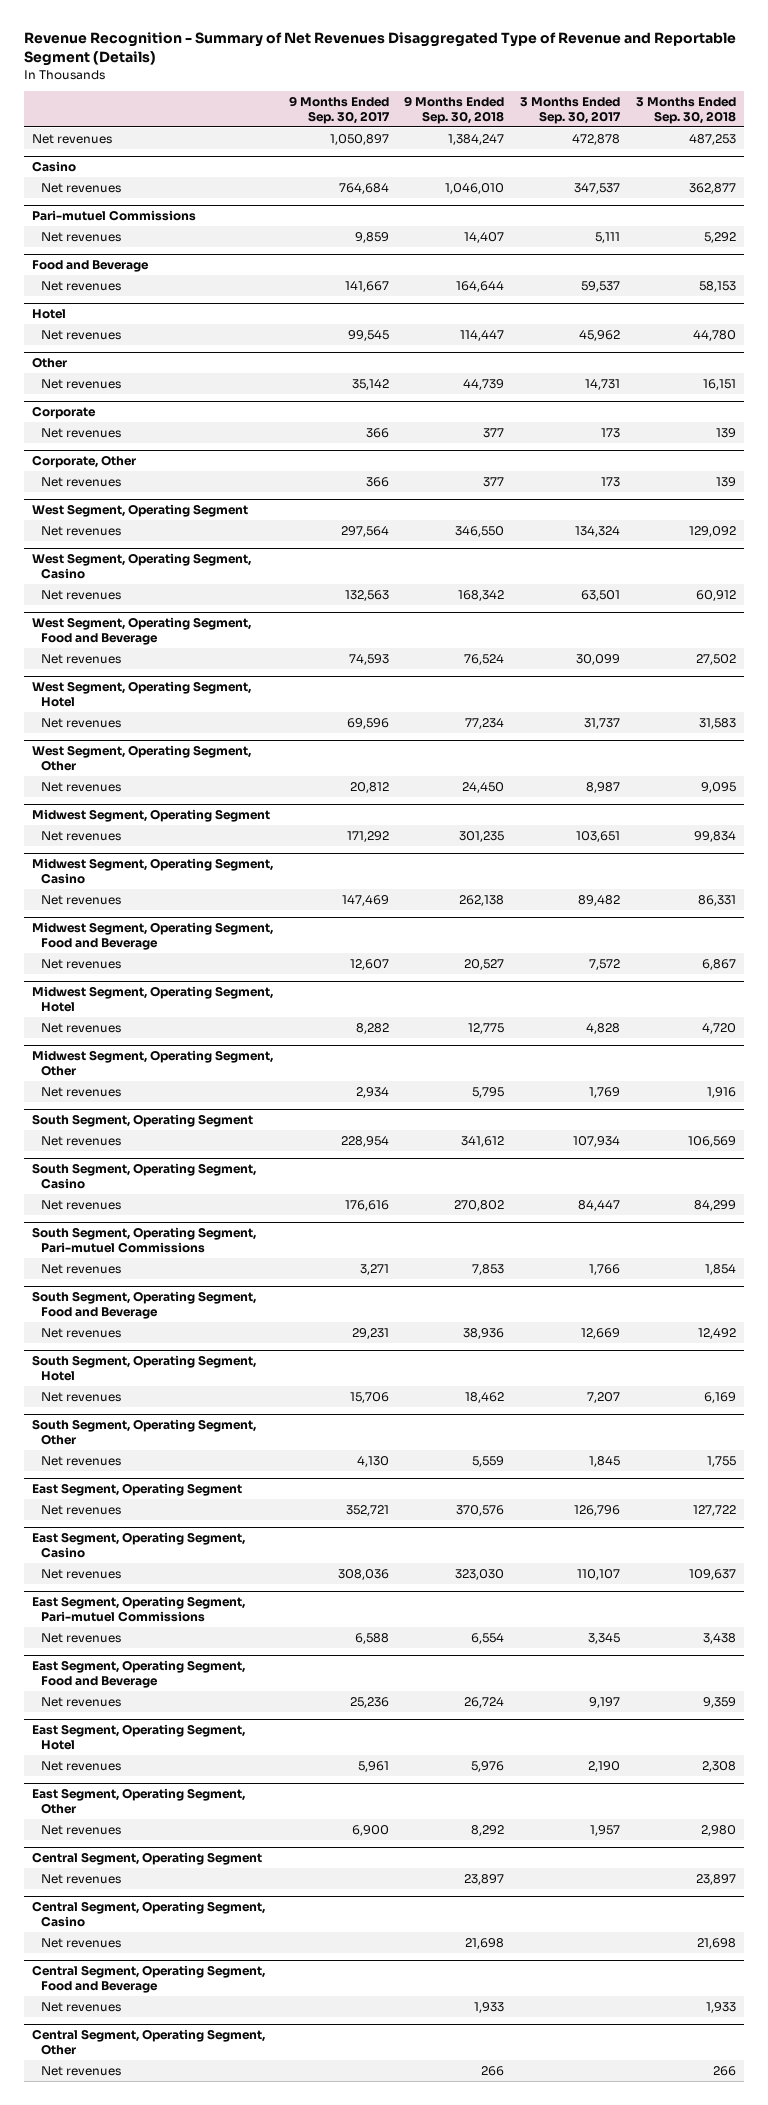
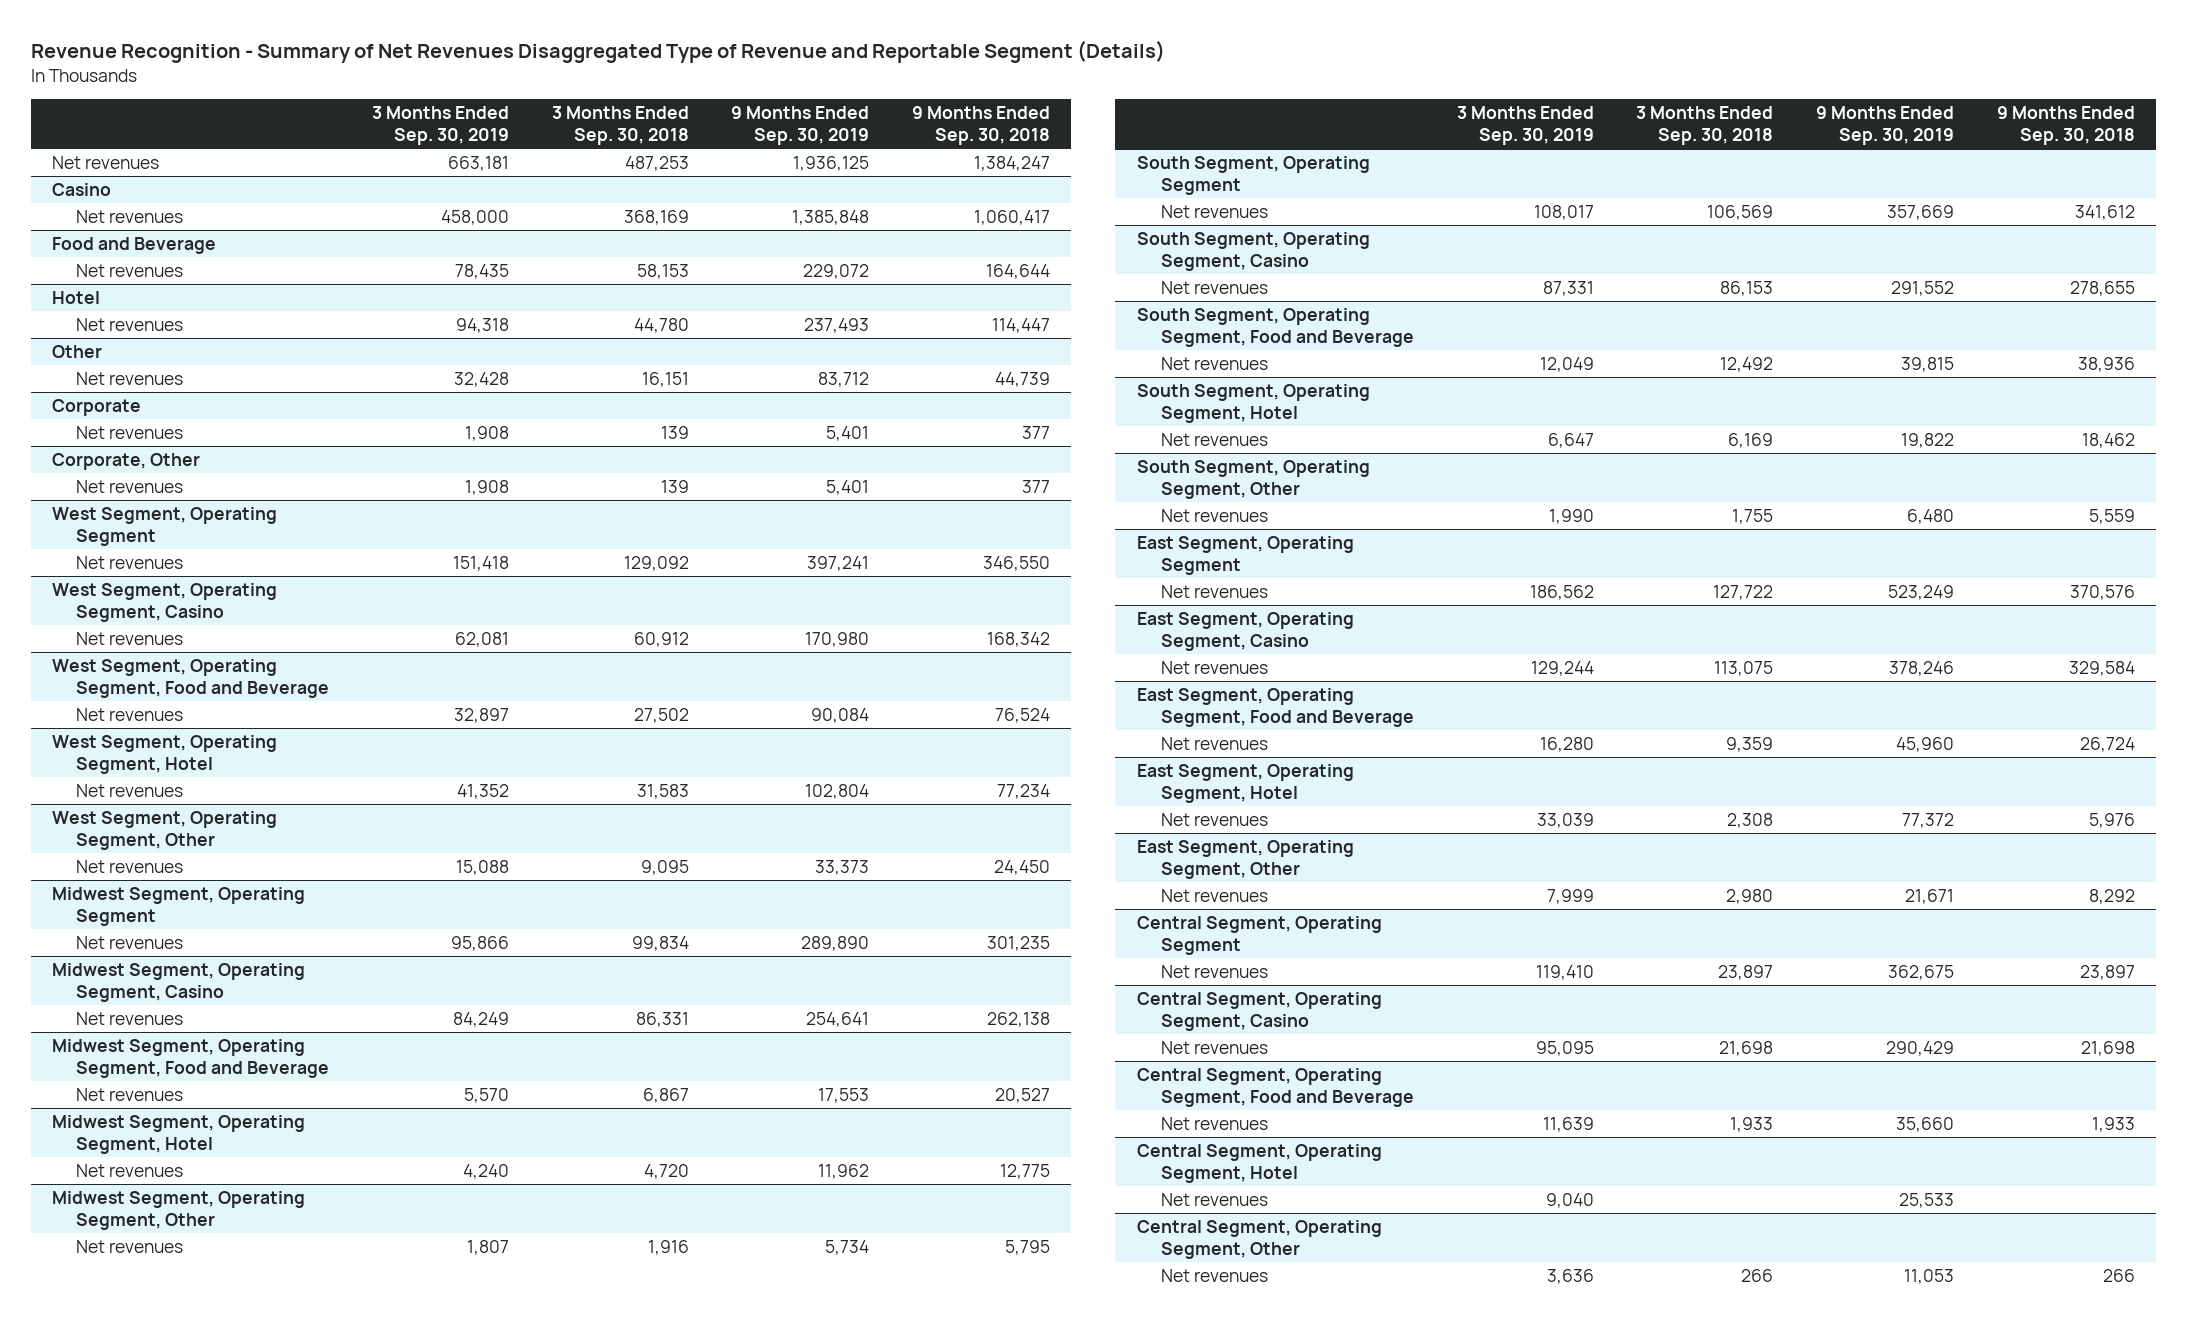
- | 9 Months Ended Sep. 30, 2017 | 9 Months Ended Sep. 30, 2018 | 3 Months Ended Sep. 30, 2017 | 3 Months Ended Sep. 30, 2018
+ | 3 Months Ended Sep. 30, 2019 | 3 Months Ended Sep. 30, 2018 | 9 Months Ended Sep. 30, 2019 | 9 Months Ended Sep. 30, 2018
@ Casino
- Net revenues | 764,684 | 1,046,010 | 347,537 | 362,877
- Pari-mutuel Commissions
- Net revenues | 9,859 | 14,407 | 5,111 | 5,292
@ Casino
+ Net revenues | 458,000 | 368,169 | 1,385,848 | 1,060,417
@ South Segment, Operating Segment, Casino
- Net revenues | 176,616 | 270,802 | 84,447 | 84,299
- South Segment, Operating Segment, Pari-mutuel Commissions
- Net revenues | 3,271 | 7,853 | 1,766 | 1,854
@ South Segment, Operating Segment, Casino
+ Net revenues | 87,331 | 86,153 | 291,552 | 278,655
@ East Segment, Operating Segment, Casino
- Net revenues | 308,036 | 323,030 | 110,107 | 109,637
- East Segment, Operating Segment, Pari-mutuel Commissions
- Net revenues | 6,588 | 6,554 | 3,345 | 3,438
@ East Segment, Operating Segment, Casino
+ Net revenues | 129,244 | 113,075 | 378,246 | 329,584
+ Central Segment, Operating Segment, Hotel
+ Net revenues | 9,040 | | 25,533 |

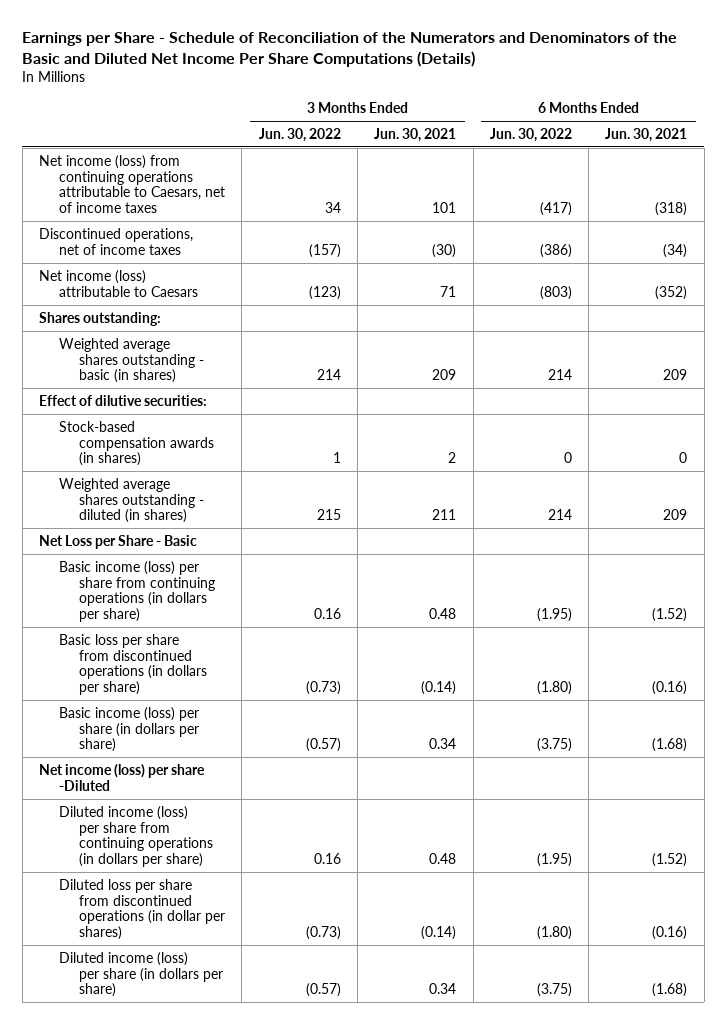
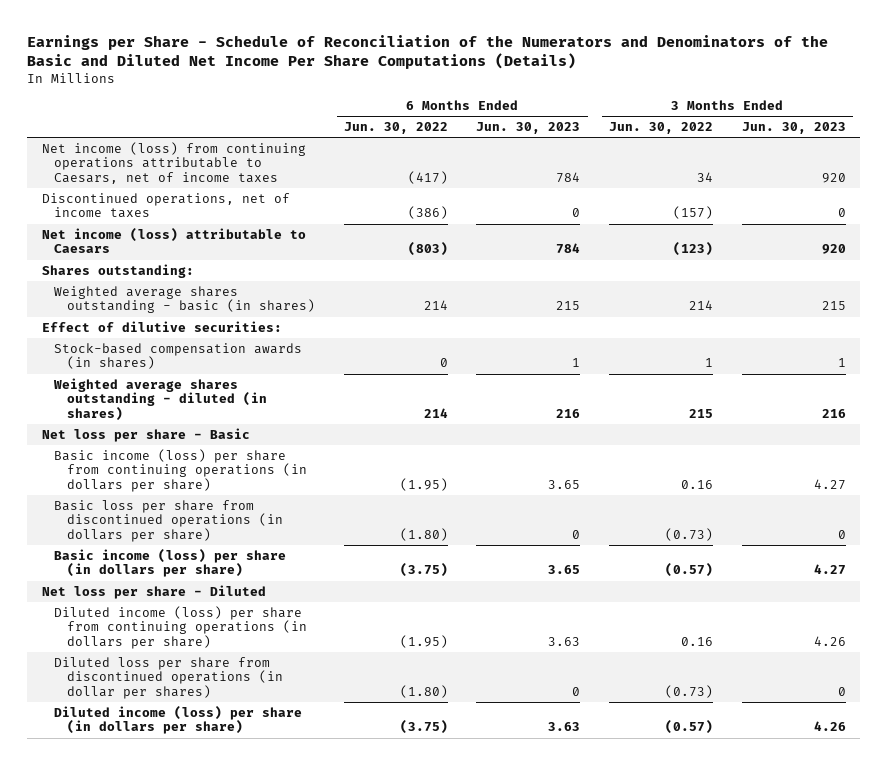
- | 3 Months Ended Jun. 30, 2022 | 3 Months Ended Jun. 30, 2021 | 6 Months Ended Jun. 30, 2022 | 6 Months Ended Jun. 30, 2021
+ | 6 Months Ended Jun. 30, 2022 | 6 Months Ended Jun. 30, 2023 | 3 Months Ended Jun. 30, 2022 | 3 Months Ended Jun. 30, 2023
- Net Loss per Share - Basic
+ Net loss per share - Basic
- Net income (loss) per share -Diluted
+ Net loss per share - Diluted

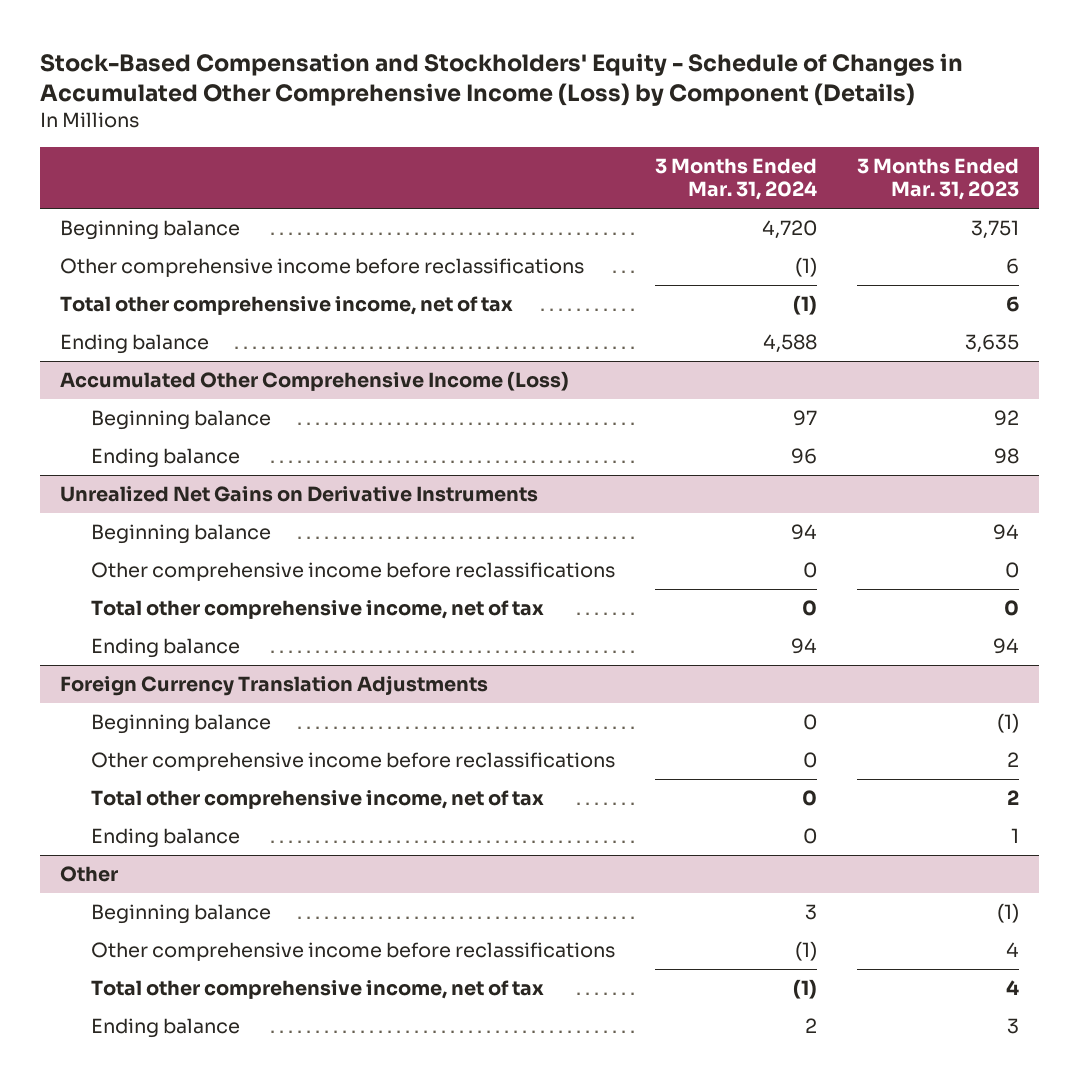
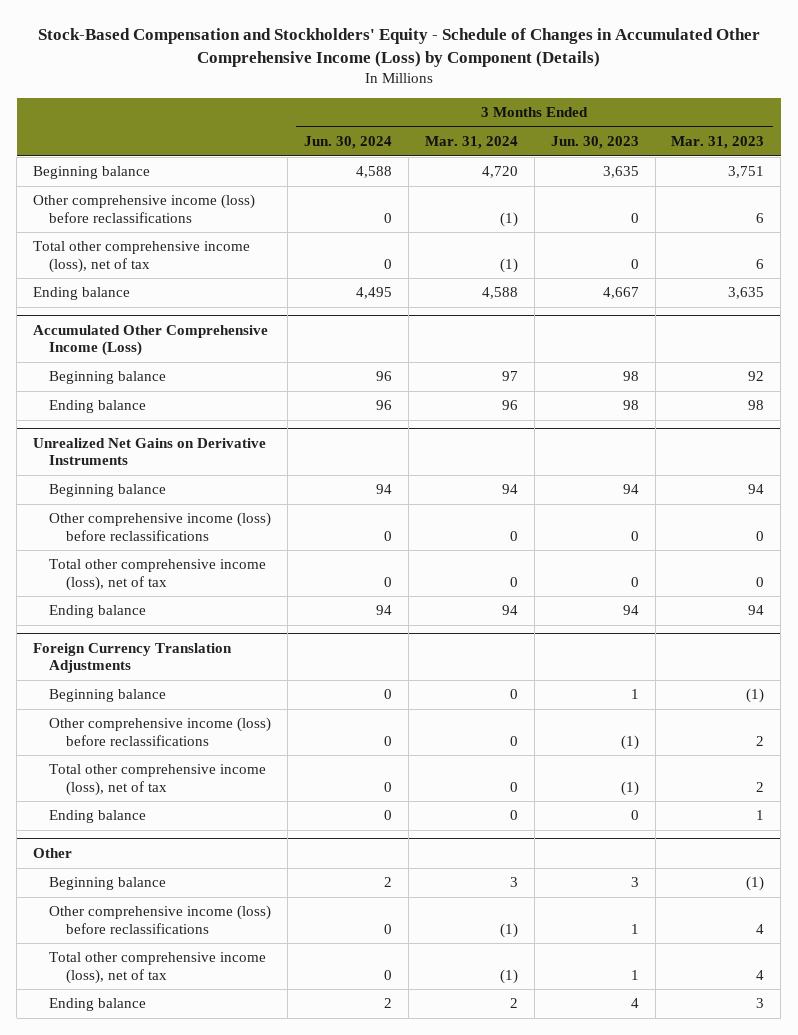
- | 3 Months Ended Mar. 31, 2024 | 3 Months Ended Mar. 31, 2023
+ | 3 Months Ended Jun. 30, 2024 | 3 Months Ended Mar. 31, 2024 | 3 Months Ended Jun. 30, 2023 | 3 Months Ended Mar. 31, 2023
- Other comprehensive income before reclassifications | (1) | 6
- Total other comprehensive income, net of tax | (1) | 6
+ Other comprehensive income (loss) before reclassifications | 0 | (1) | 0 | 6
+ Total other comprehensive income (loss), net of tax | 0 | (1) | 0 | 6
@ Unrealized Net Gains on Derivative Instruments
- Other comprehensive income before reclassifications | 0 | 0
- Total other comprehensive income, net of tax | 0 | 0
+ Other comprehensive income (loss) before reclassifications | 0 | 0 | 0 | 0
+ Total other comprehensive income (loss), net of tax | 0 | 0 | 0 | 0
@ Foreign Currency Translation Adjustments
- Other comprehensive income before reclassifications | 0 | 2
- Total other comprehensive income, net of tax | 0 | 2
+ Other comprehensive income (loss) before reclassifications | 0 | 0 | (1) | 2
+ Total other comprehensive income (loss), net of tax | 0 | 0 | (1) | 2
@ Other
- Other comprehensive income before reclassifications | (1) | 4
- Total other comprehensive income, net of tax | (1) | 4
+ Other comprehensive income (loss) before reclassifications | 0 | (1) | 1 | 4
+ Total other comprehensive income (loss), net of tax | 0 | (1) | 1 | 4

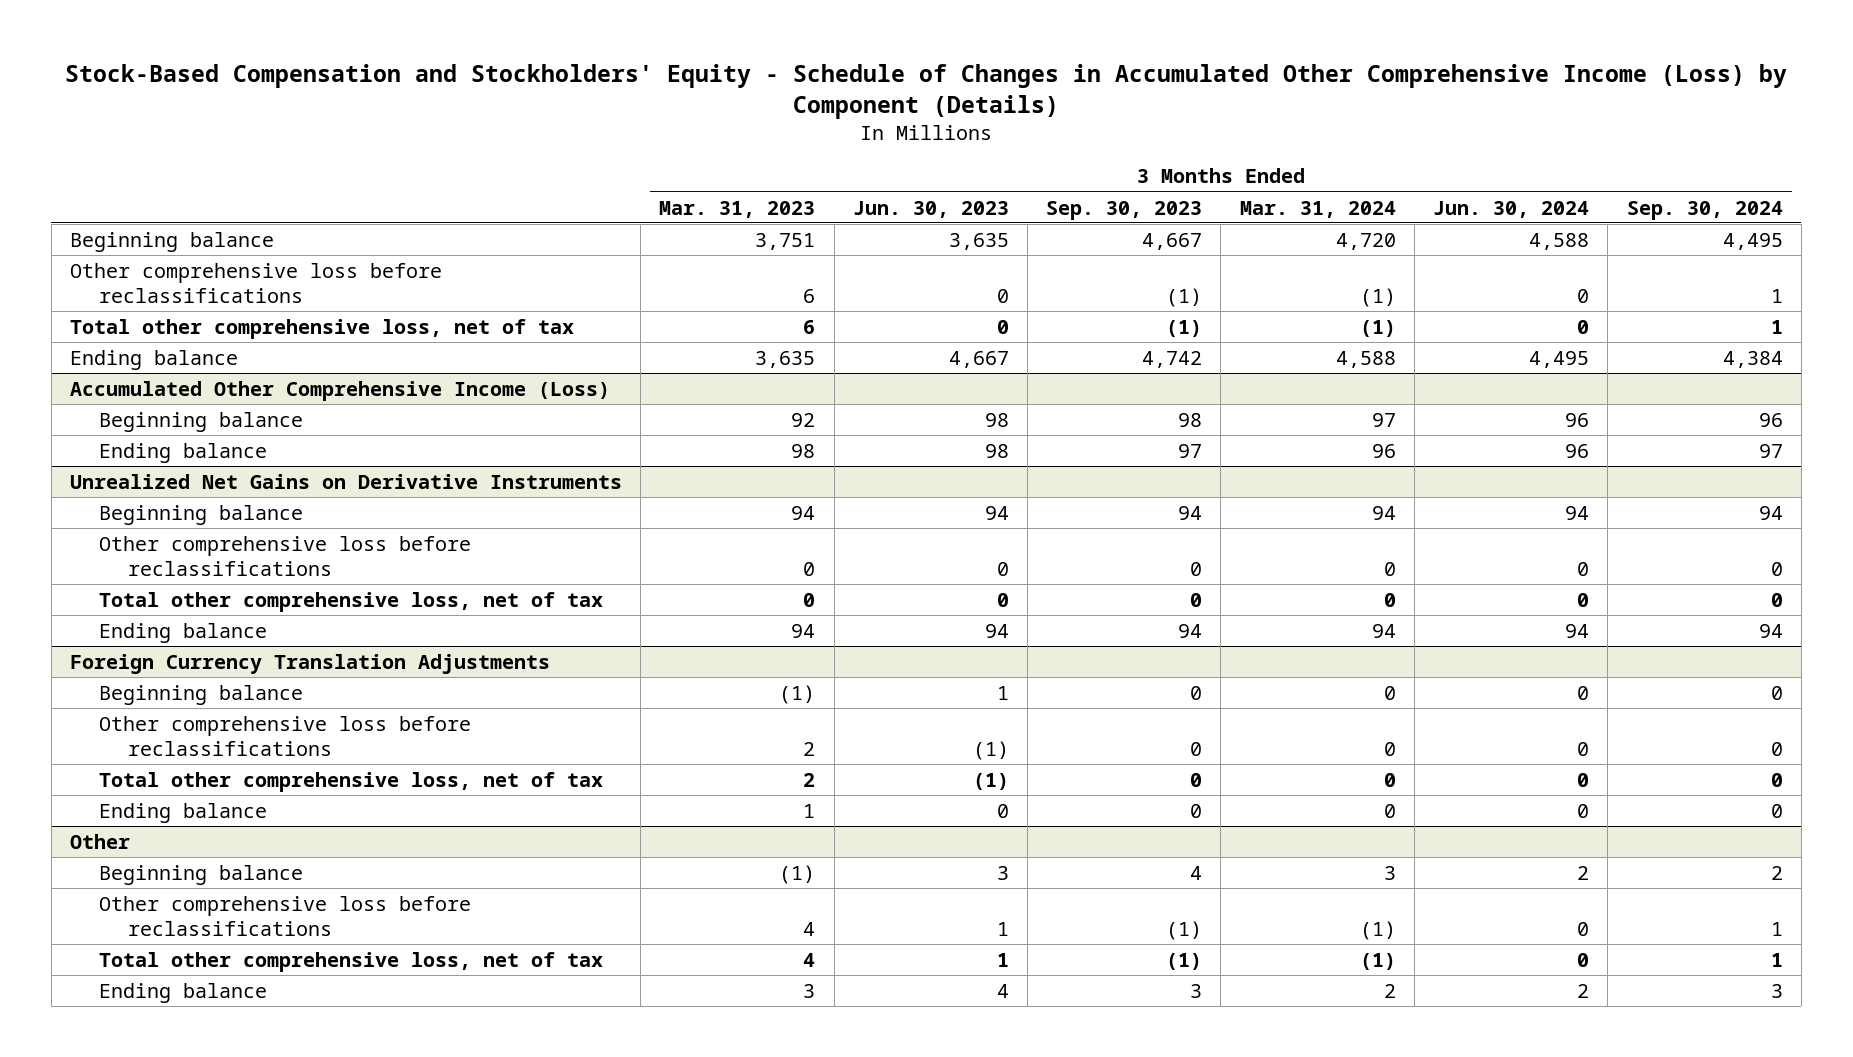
- | 3 Months Ended Jun. 30, 2024 | 3 Months Ended Mar. 31, 2024 | 3 Months Ended Jun. 30, 2023 | 3 Months Ended Mar. 31, 2023
+ | 3 Months Ended Mar. 31, 2023 | 3 Months Ended Jun. 30, 2023 | 3 Months Ended Sep. 30, 2023 | 3 Months Ended Mar. 31, 2024 | 3 Months Ended Jun. 30, 2024 | 3 Months Ended Sep. 30, 2024
- Other comprehensive income (loss) before reclassifications | 0 | (1) | 0 | 6
- Total other comprehensive income (loss), net of tax | 0 | (1) | 0 | 6
+ Other comprehensive loss before reclassifications | 6 | 0 | (1) | (1) | 0 | 1
+ Total other comprehensive loss, net of tax | 6 | 0 | (1) | (1) | 0 | 1
@ Unrealized Net Gains on Derivative Instruments
- Other comprehensive income (loss) before reclassifications | 0 | 0 | 0 | 0
- Total other comprehensive income (loss), net of tax | 0 | 0 | 0 | 0
+ Other comprehensive loss before reclassifications | 0 | 0 | 0 | 0 | 0 | 0
+ Total other comprehensive loss, net of tax | 0 | 0 | 0 | 0 | 0 | 0
@ Foreign Currency Translation Adjustments
- Other comprehensive income (loss) before reclassifications | 0 | 0 | (1) | 2
- Total other comprehensive income (loss), net of tax | 0 | 0 | (1) | 2
+ Other comprehensive loss before reclassifications | 2 | (1) | 0 | 0 | 0 | 0
+ Total other comprehensive loss, net of tax | 2 | (1) | 0 | 0 | 0 | 0
@ Other
- Other comprehensive income (loss) before reclassifications | 0 | (1) | 1 | 4
- Total other comprehensive income (loss), net of tax | 0 | (1) | 1 | 4
+ Other comprehensive loss before reclassifications | 4 | 1 | (1) | (1) | 0 | 1
+ Total other comprehensive loss, net of tax | 4 | 1 | (1) | (1) | 0 | 1

